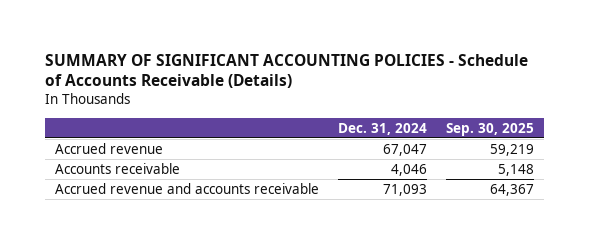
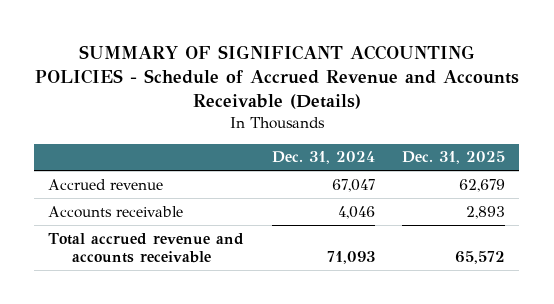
- SUMMARY OF SIGNIFICANT ACCOUNTING POLICIES - Schedule of Accounts Receivable (Details)
+ SUMMARY OF SIGNIFICANT ACCOUNTING POLICIES - Schedule of Accrued Revenue and Accounts Receivable (Details)
- | Dec. 31, 2024 | Sep. 30, 2025
+ | Dec. 31, 2024 | Dec. 31, 2025
- Accrued revenue and accounts receivable | 71,093 | 64,367
+ Total accrued revenue and accounts receivable | 71,093 | 65,572

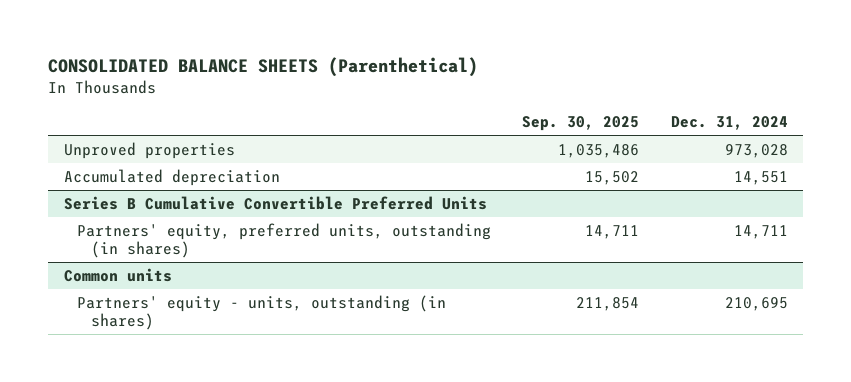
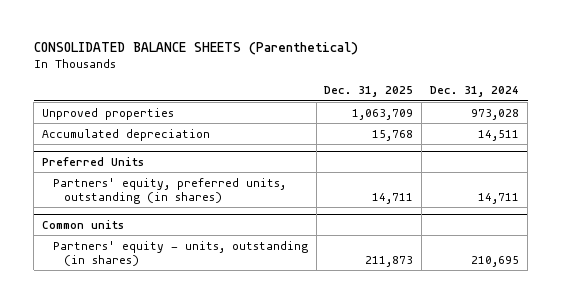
- | Sep. 30, 2025 | Dec. 31, 2024
+ | Dec. 31, 2025 | Dec. 31, 2024
- Accumulated depreciation | 15,502 | 14,551
- Series B Cumulative Convertible Preferred Units
+ Accumulated depreciation | 15,768 | 14,511
+ Preferred Units

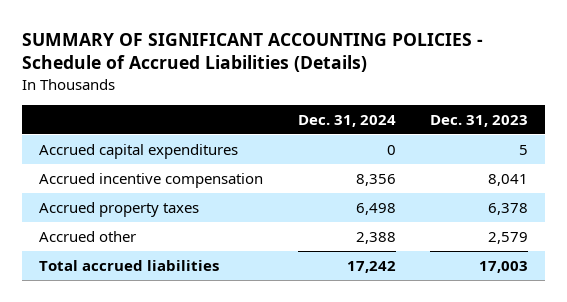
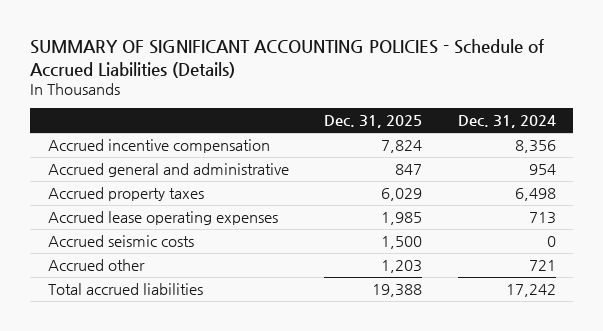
- | Dec. 31, 2024 | Dec. 31, 2023
+ | Dec. 31, 2025 | Dec. 31, 2024
- Accrued capital expenditures | 0 | 5
+ Accrued general and administrative | 847 | 954
- Accrued other | 2,388 | 2,579
+ Accrued lease operating expenses | 1,985 | 713
+ Accrued seismic costs | 1,500 | 0
+ Accrued other | 1,203 | 721

